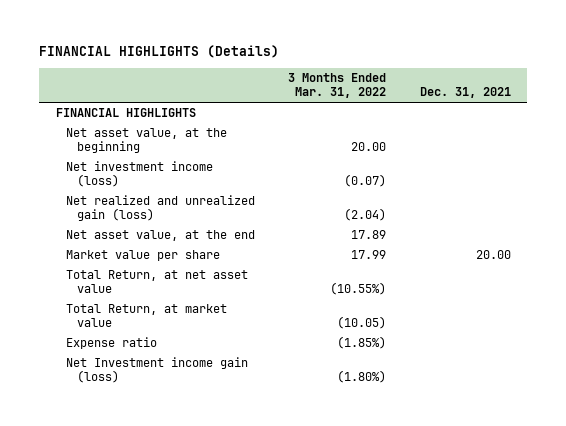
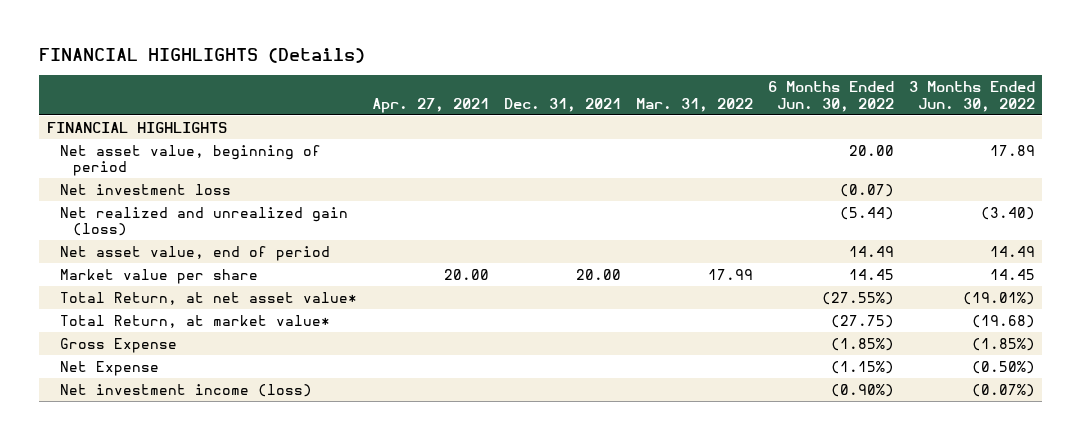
- | 3 Months Ended Mar. 31, 2022 | Dec. 31, 2021
+ | Apr. 27, 2021 | Dec. 31, 2021 | Mar. 31, 2022 | 6 Months Ended Jun. 30, 2022 | 3 Months Ended Jun. 30, 2022
- Net asset value, at the beginning | 20.00 |
+ Net asset value, beginning of period | | | | 20.00 | 17.89
+ Net investment loss | | | | (0.07) |
- Net asset value, at the end | 17.89 |
+ Net asset value, end of period | | | | 14.49 | 14.49
- Total Return, at net asset value | (10.55%) |
- Total Return, at market value | (10.05) |
- Expense ratio | (1.85%) |
- Net Investment income gain (loss) | (1.80%) |
+ Total Return, at net asset value* | | | | (27.55%) | (19.01%)
+ Total Return, at market value* | | | | (27.75) | (19.68)
+ Gross Expense | | | | (1.85%) | (1.85%)
+ Net Expense | | | | (1.15%) | (0.50%)
moved down: Net investment income (loss) | | | | (0.90%) | (0.07%)

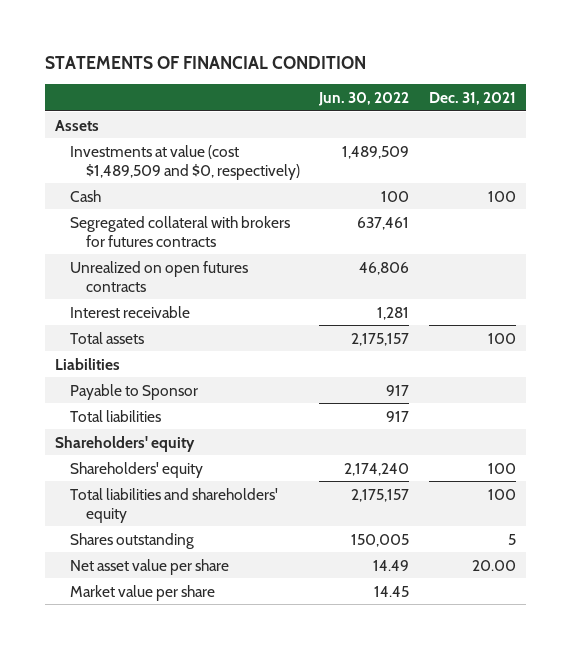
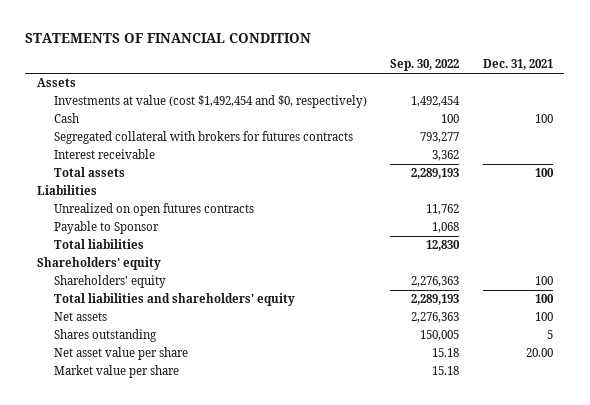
- | Jun. 30, 2022 | Dec. 31, 2021
+ | Sep. 30, 2022 | Dec. 31, 2021
- Investments at value (cost $1,489,509 and $0, respectively) | 1,489,509 |
+ Investments at value (cost $1,492,454 and $0, respectively) | 1,492,454 |
moved down: Unrealized on open futures contracts | 11,762 |
+ Net assets | 2,276,363 | 100

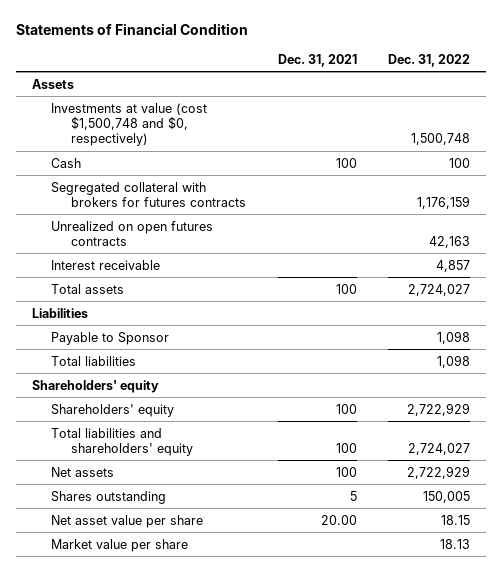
- STATEMENTS OF FINANCIAL CONDITION
+ Statements of Financial Condition
- | Sep. 30, 2022 | Dec. 31, 2021
+ | Dec. 31, 2021 | Dec. 31, 2022
- Investments at value (cost $1,492,454 and $0, respectively) | 1,492,454 |
+ Investments at value (cost $1,500,748 and $0, respectively) | | 1,500,748
moved up: Unrealized on open futures contracts | | 42,163

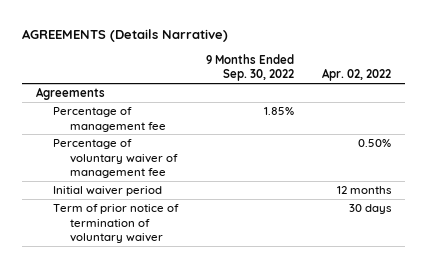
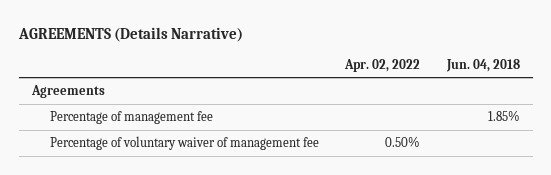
- | 9 Months Ended Sep. 30, 2022 | Apr. 02, 2022
+ | Apr. 02, 2022 | Jun. 04, 2018
- Initial waiver period | | 12 months
- Term of prior notice of termination of voluntary waiver | | 30 days

